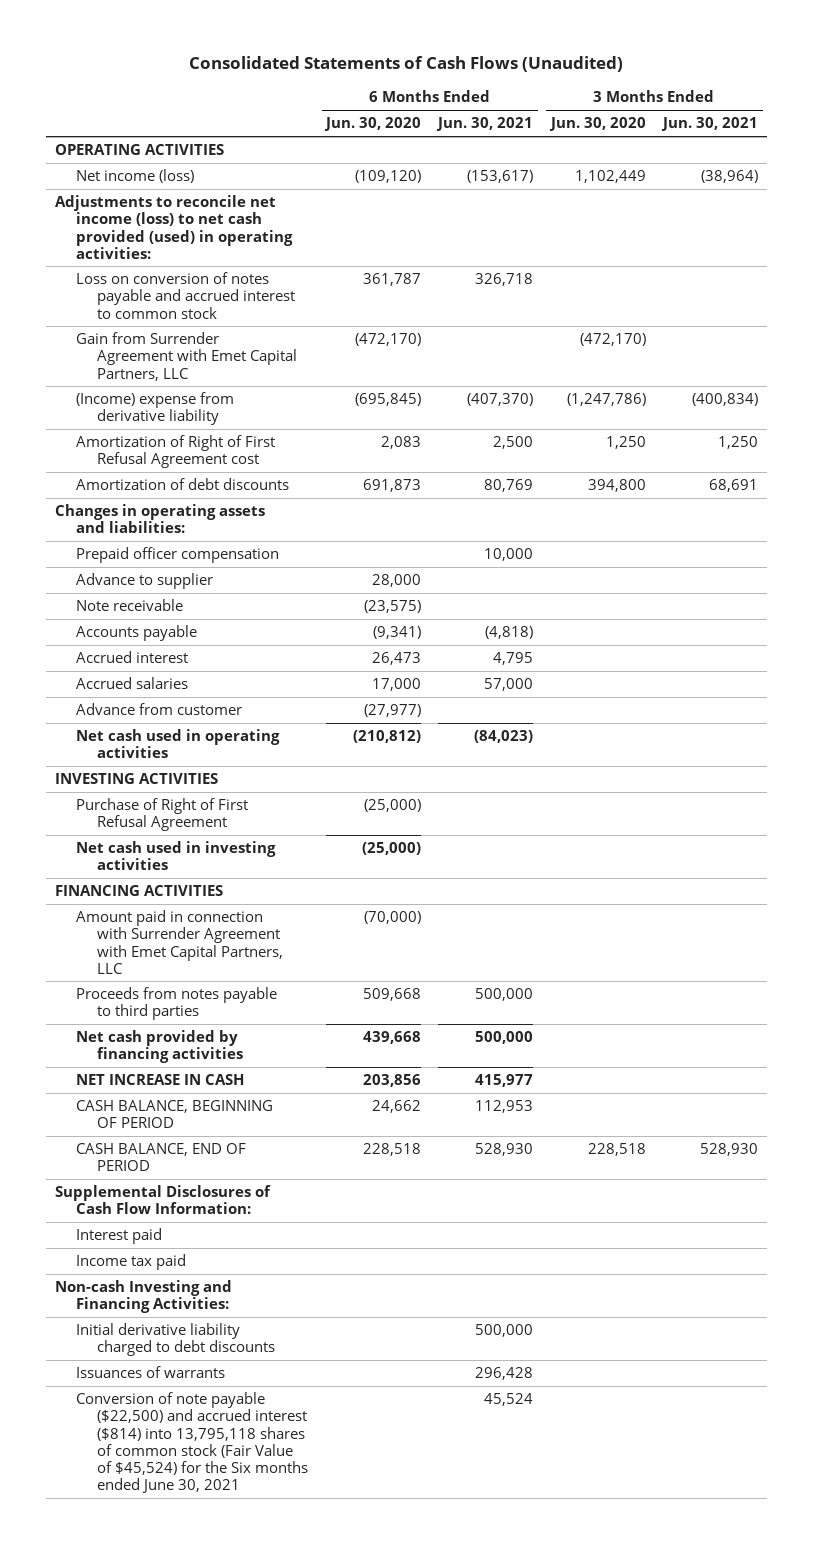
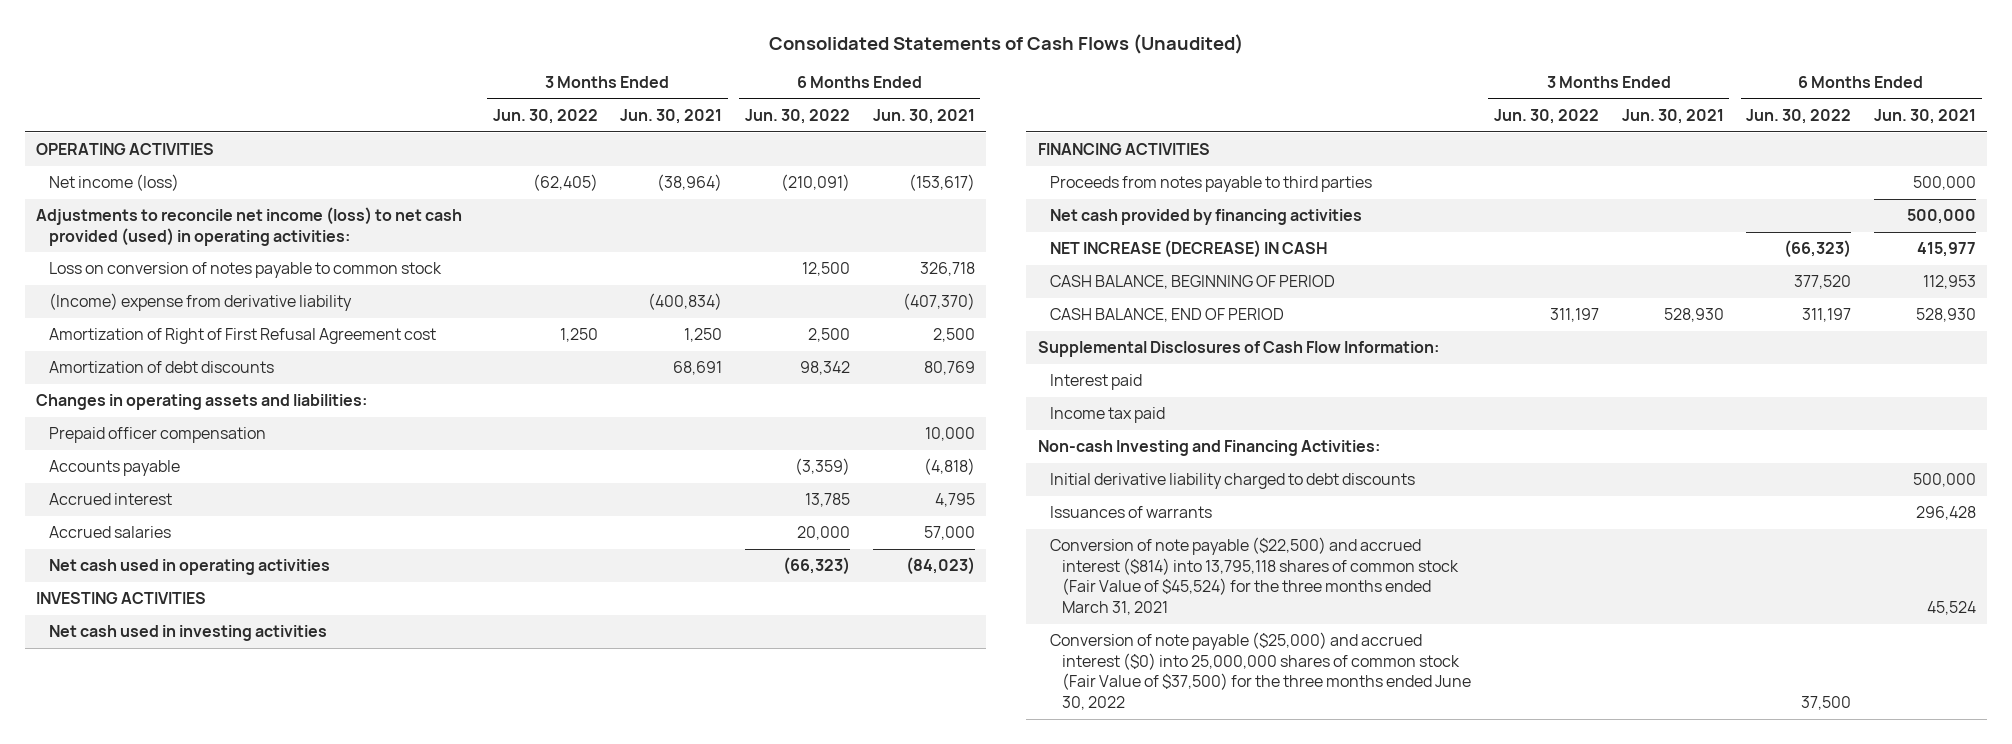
- | 6 Months Ended Jun. 30, 2020 | 6 Months Ended Jun. 30, 2021 | 3 Months Ended Jun. 30, 2020 | 3 Months Ended Jun. 30, 2021
+ | 3 Months Ended Jun. 30, 2022 | 3 Months Ended Jun. 30, 2021 | 6 Months Ended Jun. 30, 2022 | 6 Months Ended Jun. 30, 2021
- Loss on conversion of notes payable and accrued interest to common stock | 361,787 | 326,718 | |
- Gain from Surrender Agreement with Emet Capital Partners, LLC | (472,170) | | (472,170) |
+ Loss on conversion of notes payable to common stock | | | 12,500 | 326,718
- Advance to supplier | 28,000 | | |
- Note receivable | (23,575) | | |
- Advance from customer | (27,977) | | |
- Purchase of Right of First Refusal Agreement | (25,000) | | |
- Amount paid in connection with Surrender Agreement with Emet Capital Partners, LLC | (70,000) | | |
- NET INCREASE IN CASH | 203,856 | 415,977 | |
+ NET INCREASE (DECREASE) IN CASH | | | (66,323) | 415,977
- Conversion of note payable ($22,500) and accrued interest ($814) into 13,795,118 shares of common stock (Fair Value of $45,524) for the Six months ended June 30, 2021 | | 45,524 | |
+ Conversion of note payable ($22,500) and accrued interest ($814) into 13,795,118 shares of common stock (Fair Value of $45,524) for the three months ended March 31, 2021 | | | | 45,524
+ Conversion of note payable ($25,000) and accrued interest ($0) into 25,000,000 shares of common stock (Fair Value of $37,500) for the three months ended June 30, 2022 | | | 37,500 |

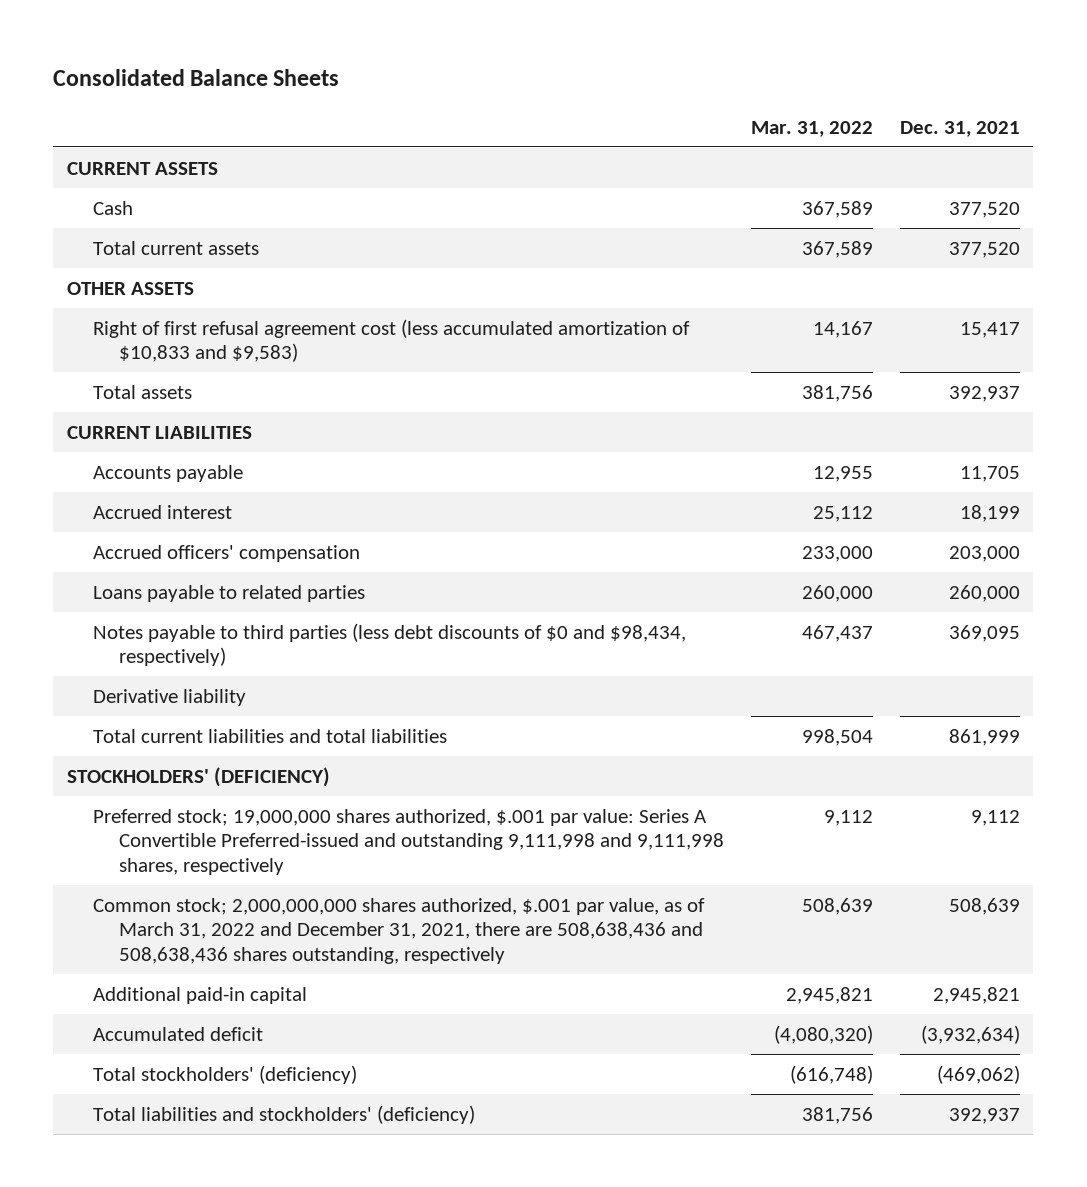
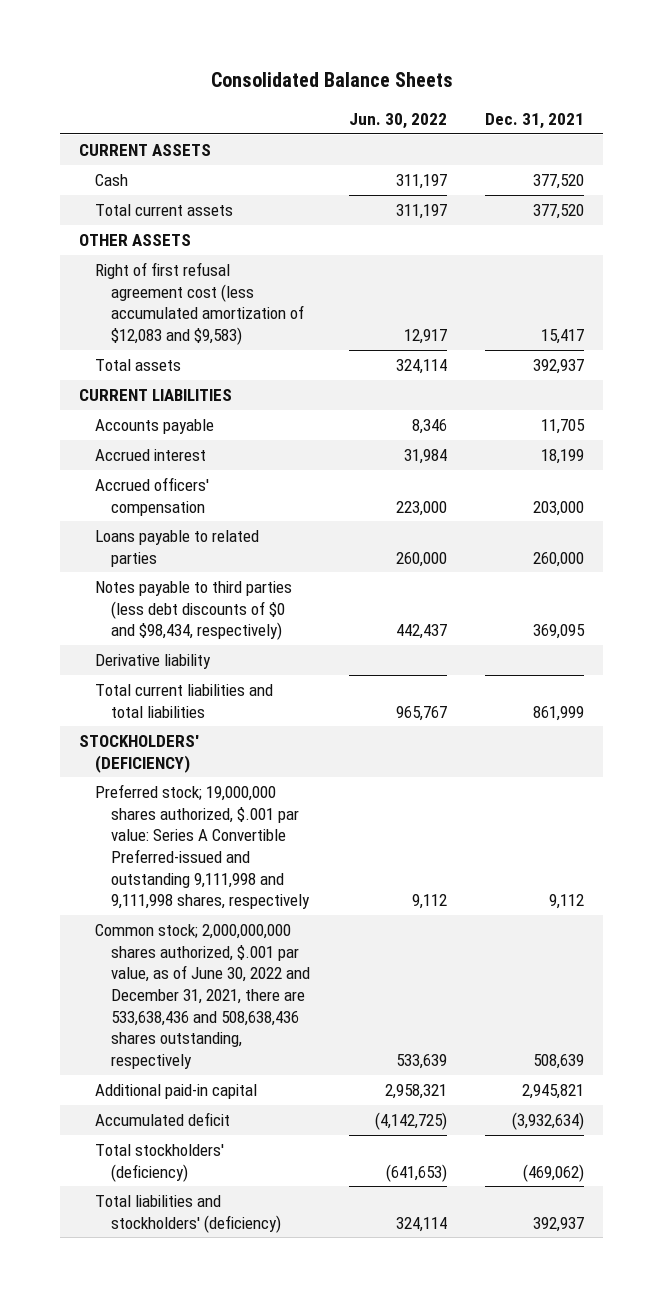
- | Mar. 31, 2022 | Dec. 31, 2021
+ | Jun. 30, 2022 | Dec. 31, 2021
- Right of first refusal agreement cost (less accumulated amortization of $10,833 and $9,583) | 14,167 | 15,417
+ Right of first refusal agreement cost (less accumulated amortization of $12,083 and $9,583) | 12,917 | 15,417
- Common stock; 2,000,000,000 shares authorized, $.001 par value, as of March 31, 2022 and December 31, 2021, there are 508,638,436 and 508,638,436 shares outstanding, respectively | 508,639 | 508,639
+ Common stock; 2,000,000,000 shares authorized, $.001 par value, as of June 30, 2022 and December 31, 2021, there are 533,638,436 and 508,638,436 shares outstanding, respectively | 533,639 | 508,639

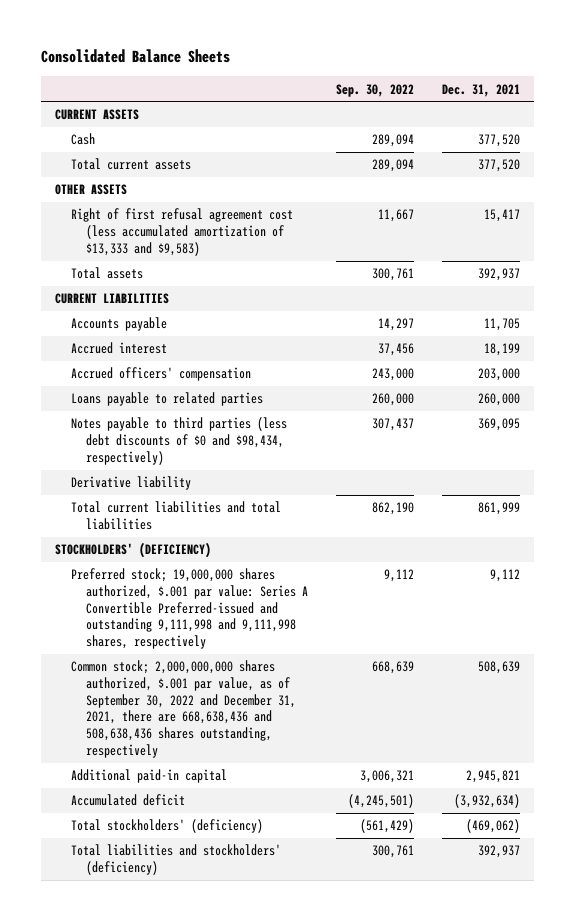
- | Jun. 30, 2022 | Dec. 31, 2021
+ | Sep. 30, 2022 | Dec. 31, 2021
- Right of first refusal agreement cost (less accumulated amortization of $12,083 and $9,583) | 12,917 | 15,417
+ Right of first refusal agreement cost (less accumulated amortization of $13,333 and $9,583) | 11,667 | 15,417
- Common stock; 2,000,000,000 shares authorized, $.001 par value, as of June 30, 2022 and December 31, 2021, there are 533,638,436 and 508,638,436 shares outstanding, respectively | 533,639 | 508,639
+ Common stock; 2,000,000,000 shares authorized, $.001 par value, as of September 30, 2022 and December 31, 2021, there are 668,638,436 and 508,638,436 shares outstanding, respectively | 668,639 | 508,639

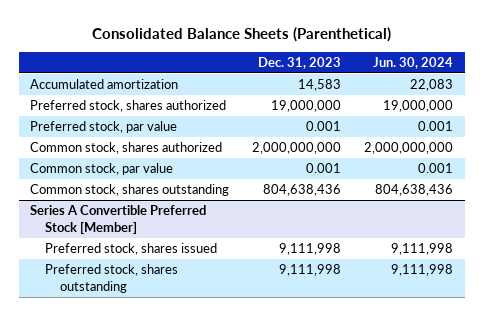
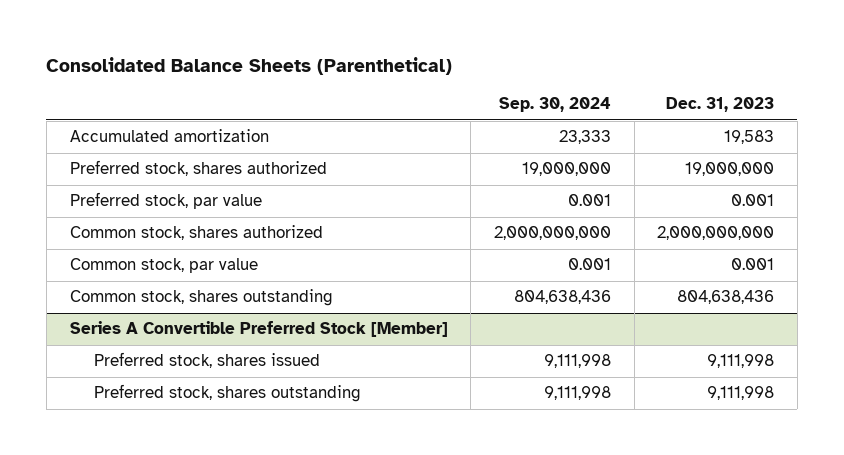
- | Dec. 31, 2023 | Jun. 30, 2024
+ | Sep. 30, 2024 | Dec. 31, 2023
- Accumulated amortization | 14,583 | 22,083
+ Accumulated amortization | 23,333 | 19,583

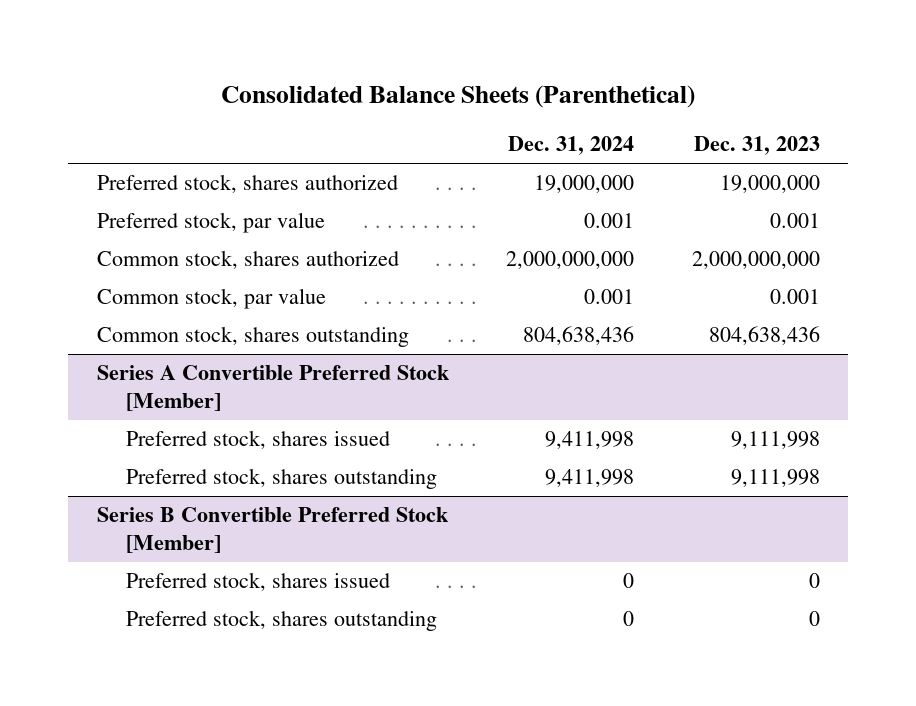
- | Sep. 30, 2024 | Dec. 31, 2023
+ | Dec. 31, 2024 | Dec. 31, 2023
- Accumulated amortization | 23,333 | 19,583
+ Series B Convertible Preferred Stock [Member]
+ Preferred stock, shares issued | 0 | 0
+ Preferred stock, shares outstanding | 0 | 0

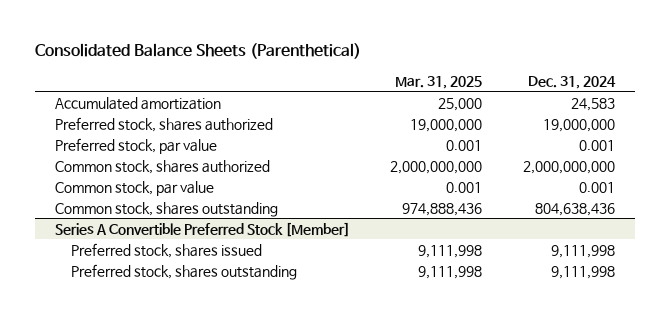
- | Dec. 31, 2024 | Dec. 31, 2023
+ | Mar. 31, 2025 | Dec. 31, 2024
+ Accumulated amortization | 25,000 | 24,583
@ Series A Convertible Preferred Stock [Member]
- Preferred stock, shares issued | 9,411,998 | 9,111,998
- Preferred stock, shares outstanding | 9,411,998 | 9,111,998
- Series B Convertible Preferred Stock [Member]
- Preferred stock, shares issued | 0 | 0
- Preferred stock, shares outstanding | 0 | 0
@ Series A Convertible Preferred Stock [Member]
+ Preferred stock, shares issued | 9,111,998 | 9,111,998
+ Preferred stock, shares outstanding | 9,111,998 | 9,111,998

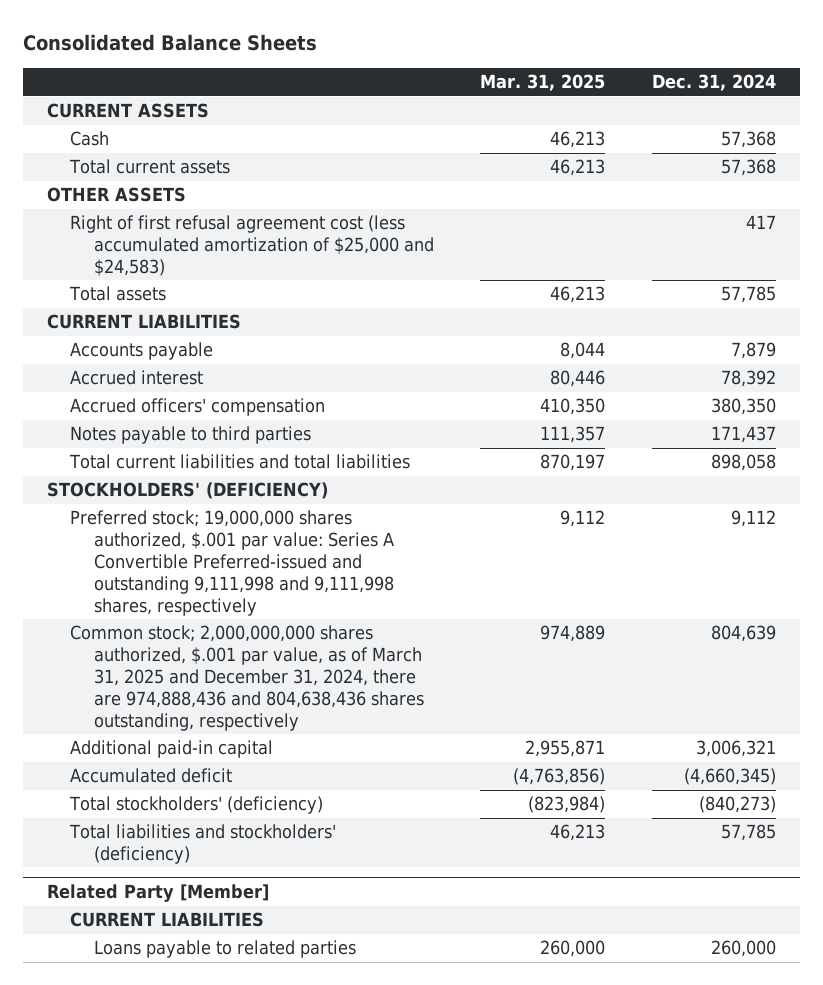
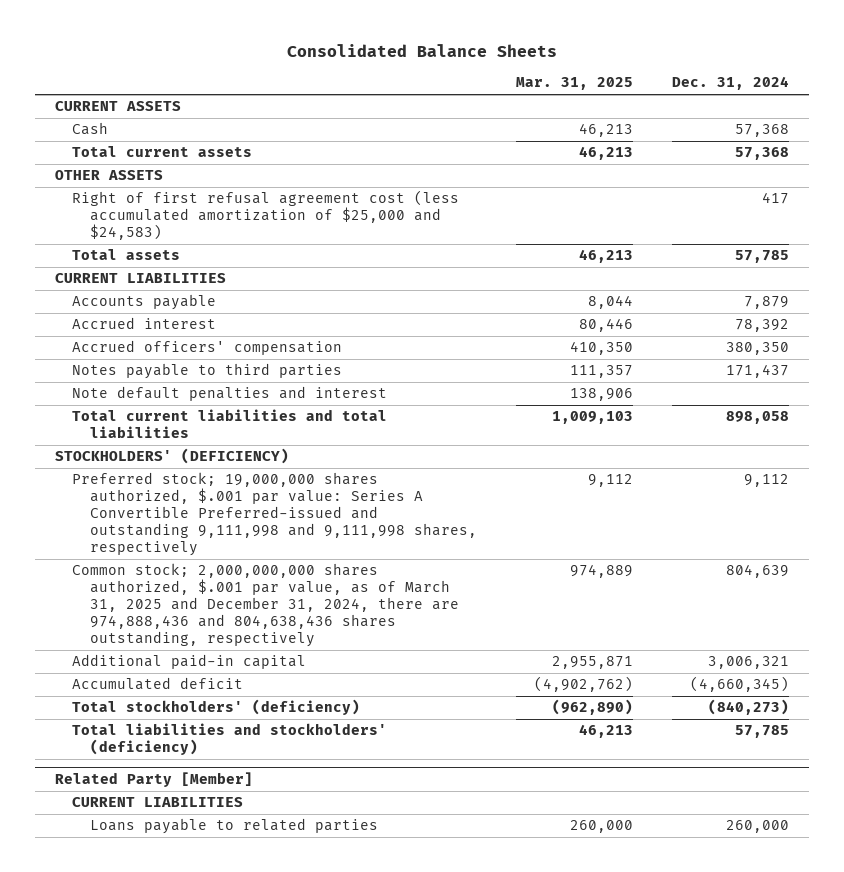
- Total current liabilities and total liabilities | 870,197 | 898,058
+ Note default penalties and interest | 138,906 |
+ Total current liabilities and total liabilities | 1,009,103 | 898,058
- Accumulated deficit | (4,763,856) | (4,660,345)
- Total stockholders' (deficiency) | (823,984) | (840,273)
+ Accumulated deficit | (4,902,762) | (4,660,345)
+ Total stockholders' (deficiency) | (962,890) | (840,273)

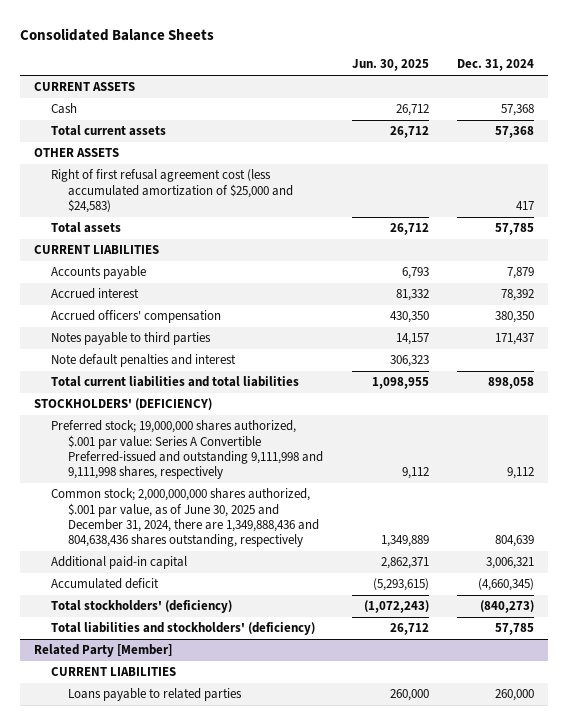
- | Mar. 31, 2025 | Dec. 31, 2024
+ | Jun. 30, 2025 | Dec. 31, 2024
- Common stock; 2,000,000,000 shares authorized, $.001 par value, as of March 31, 2025 and December 31, 2024, there are 974,888,436 and 804,638,436 shares outstanding, respectively | 974,889 | 804,639
+ Common stock; 2,000,000,000 shares authorized, $.001 par value, as of June 30, 2025 and December 31, 2024, there are 1,349,888,436 and 804,638,436 shares outstanding, respectively | 1,349,889 | 804,639

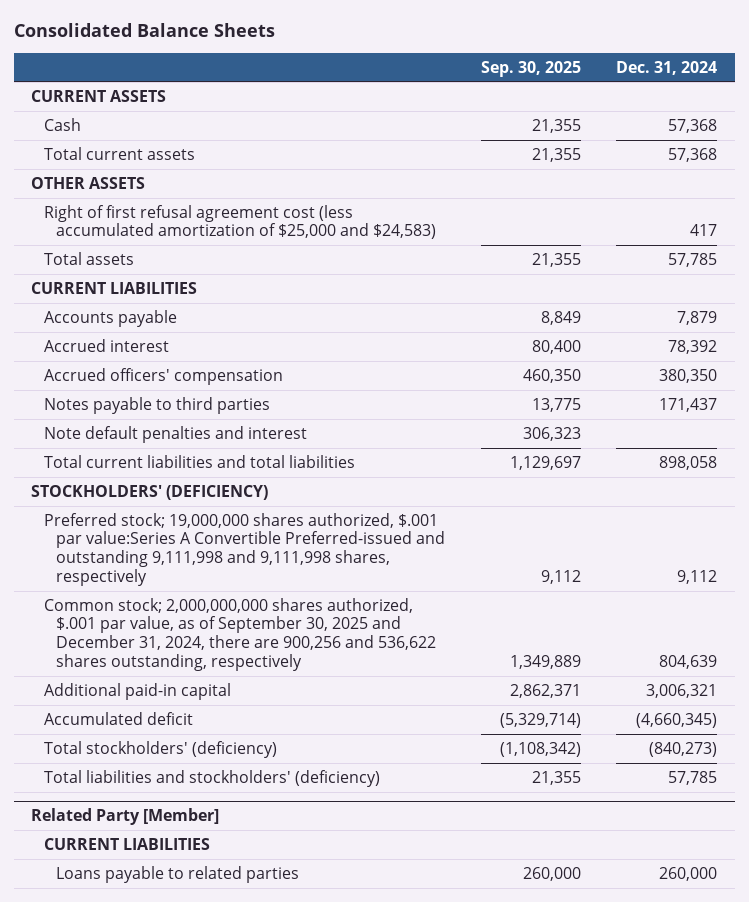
- | Jun. 30, 2025 | Dec. 31, 2024
+ | Sep. 30, 2025 | Dec. 31, 2024
- Preferred stock; 19,000,000 shares authorized, $.001 par value: Series A Convertible Preferred-issued and outstanding 9,111,998 and 9,111,998 shares, respectively | 9,112 | 9,112
- Common stock; 2,000,000,000 shares authorized, $.001 par value, as of June 30, 2025 and December 31, 2024, there are 1,349,888,436 and 804,638,436 shares outstanding, respectively | 1,349,889 | 804,639
+ Preferred stock; 19,000,000 shares authorized, $.001 par value:Series A Convertible Preferred-issued and outstanding 9,111,998 and 9,111,998 shares, respectively | 9,112 | 9,112
+ Common stock; 2,000,000,000 shares authorized, $.001 par value, as of September 30, 2025 and December 31, 2024, there are 900,256 and 536,622 shares outstanding, respectively | 1,349,889 | 804,639

